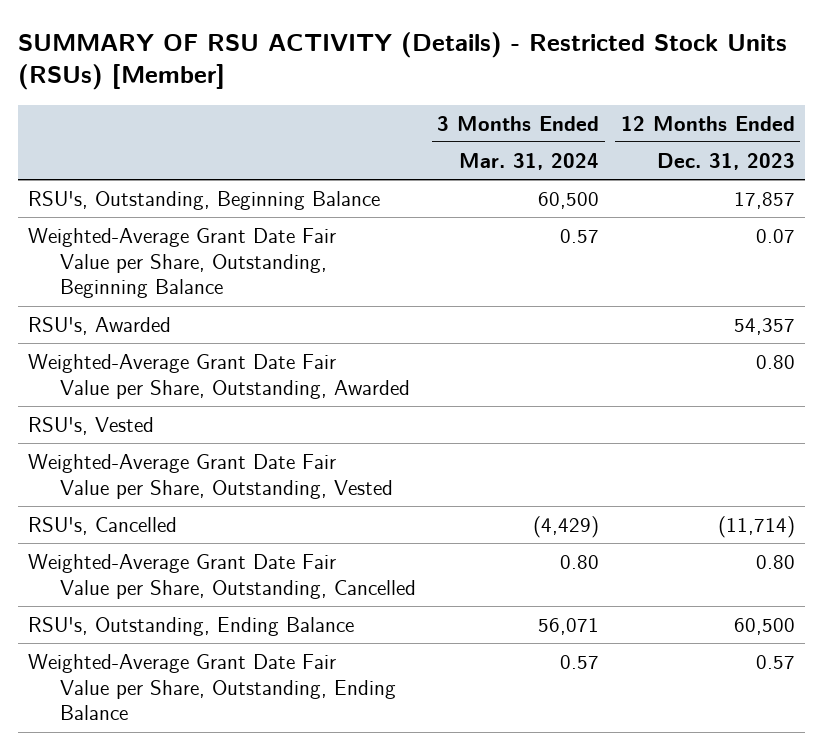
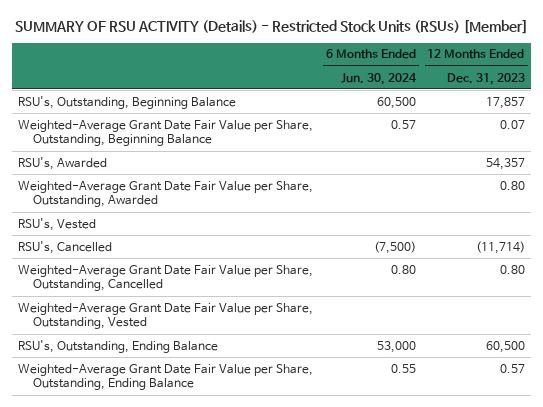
- | 3 Months Ended Mar. 31, 2024 | 12 Months Ended Dec. 31, 2023
+ | 6 Months Ended Jun. 30, 2024 | 12 Months Ended Dec. 31, 2023
moved down: Weighted-Average Grant Date Fair Value per Share, Outstanding, Vested

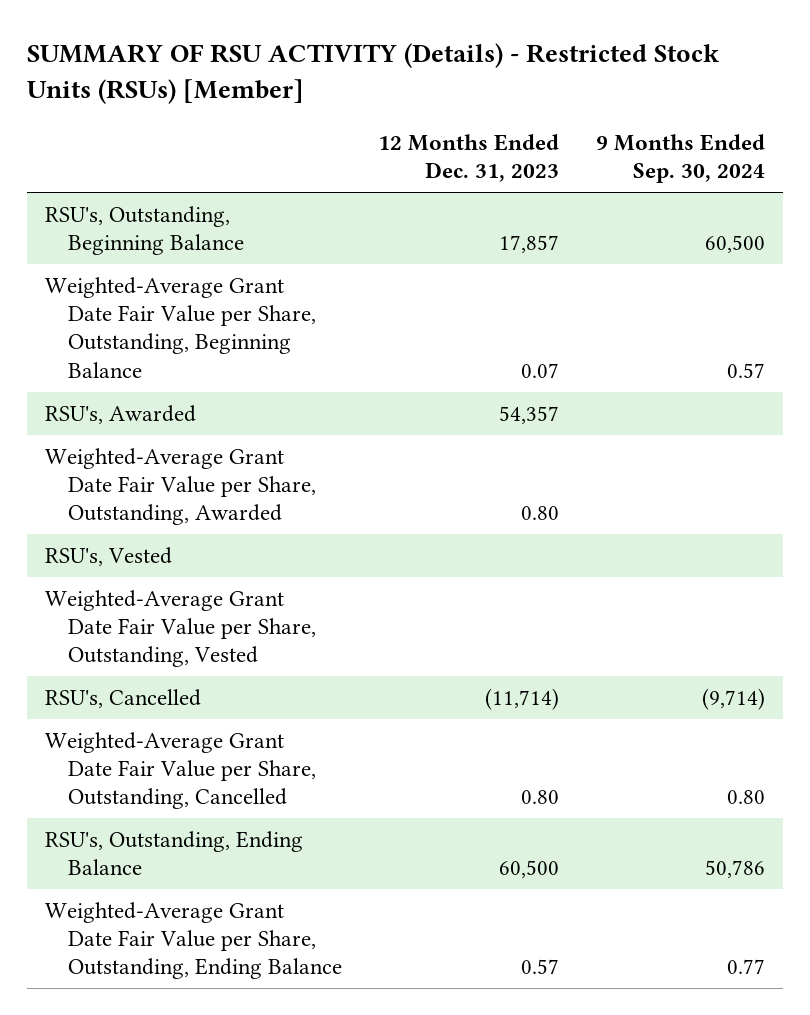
- | 6 Months Ended Jun. 30, 2024 | 12 Months Ended Dec. 31, 2023
+ | 12 Months Ended Dec. 31, 2023 | 9 Months Ended Sep. 30, 2024
moved up: Weighted-Average Grant Date Fair Value per Share, Outstanding, Vested

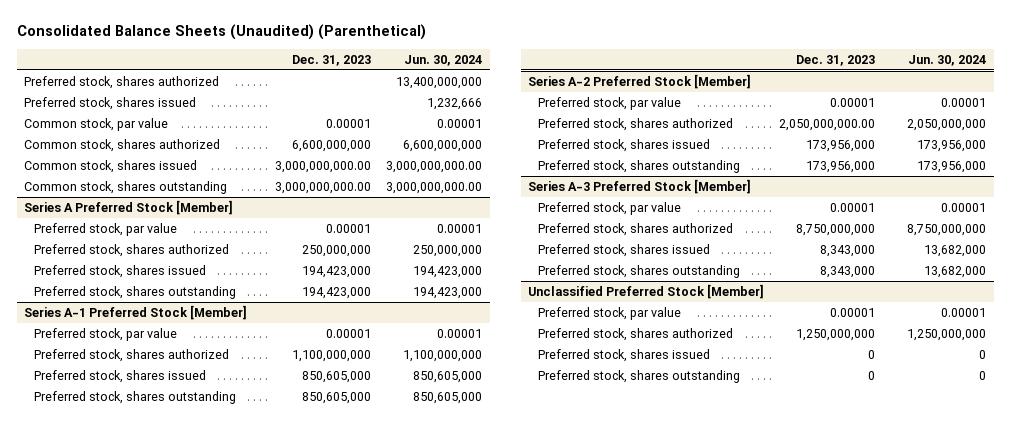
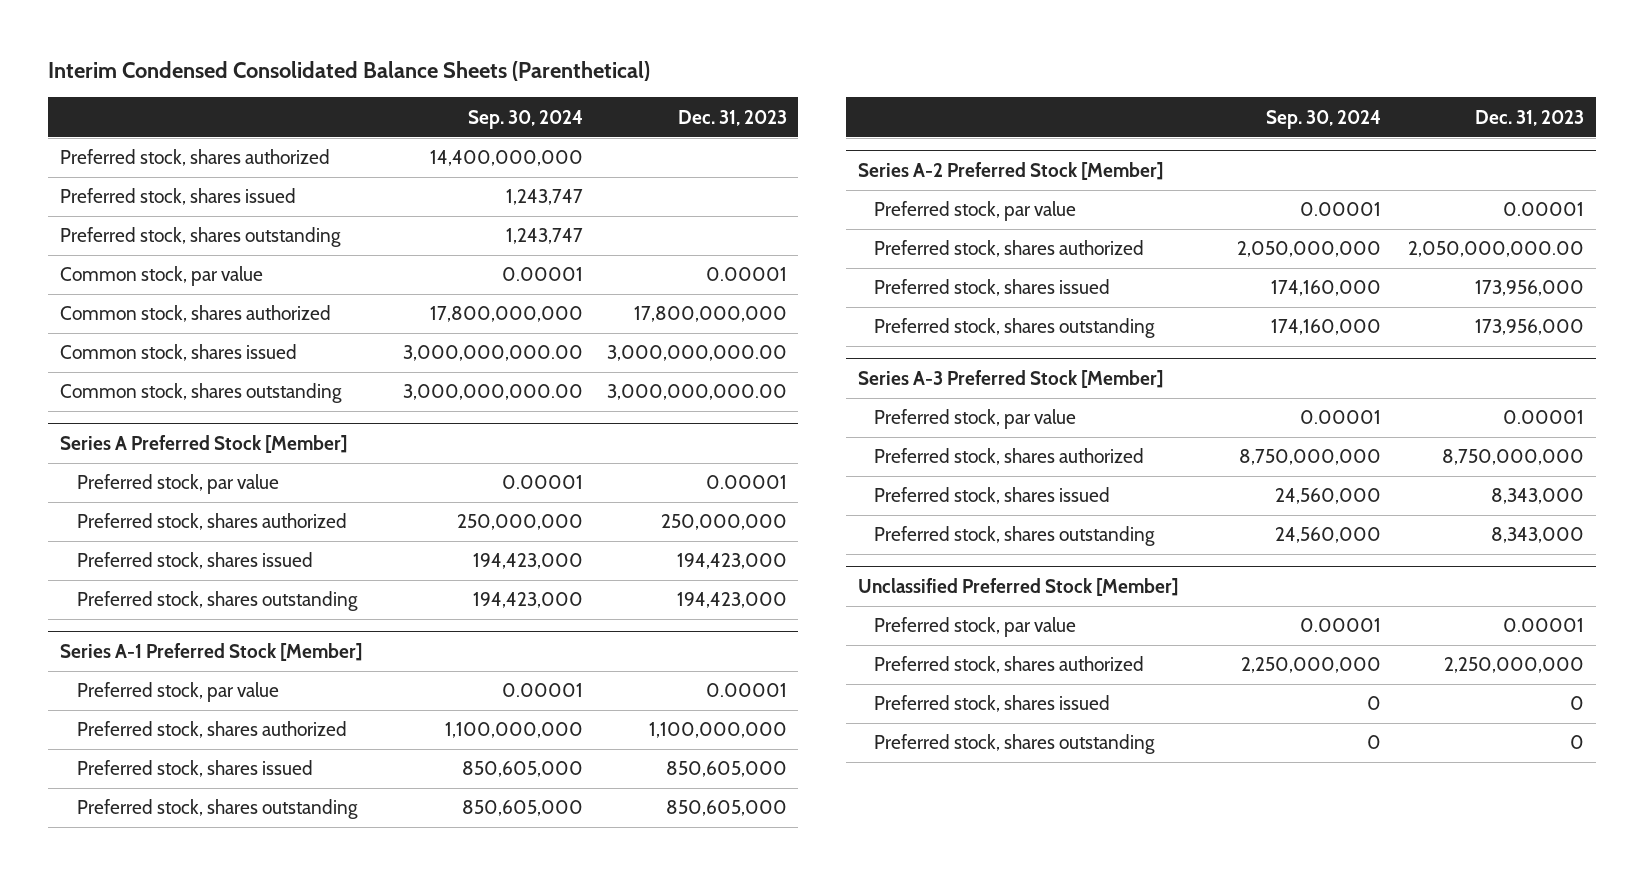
- Consolidated Balance Sheets (Unaudited) (Parenthetical)
+ Interim Condensed Consolidated Balance Sheets (Parenthetical)
- | Dec. 31, 2023 | Jun. 30, 2024
+ | Sep. 30, 2024 | Dec. 31, 2023
+ Preferred stock, shares outstanding | 1,243,747 |
- Common stock, shares authorized | 6,600,000,000 | 6,600,000,000
+ Common stock, shares authorized | 17,800,000,000 | 17,800,000,000
@ Unclassified Preferred Stock [Member]
- Preferred stock, shares authorized | 1,250,000,000 | 1,250,000,000
+ Preferred stock, shares authorized | 2,250,000,000 | 2,250,000,000

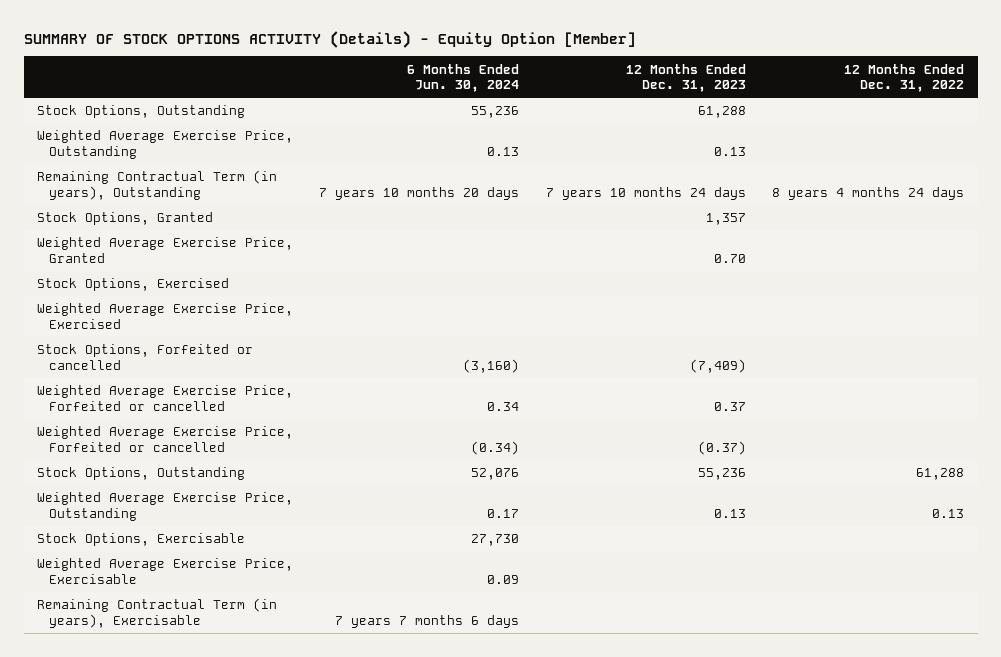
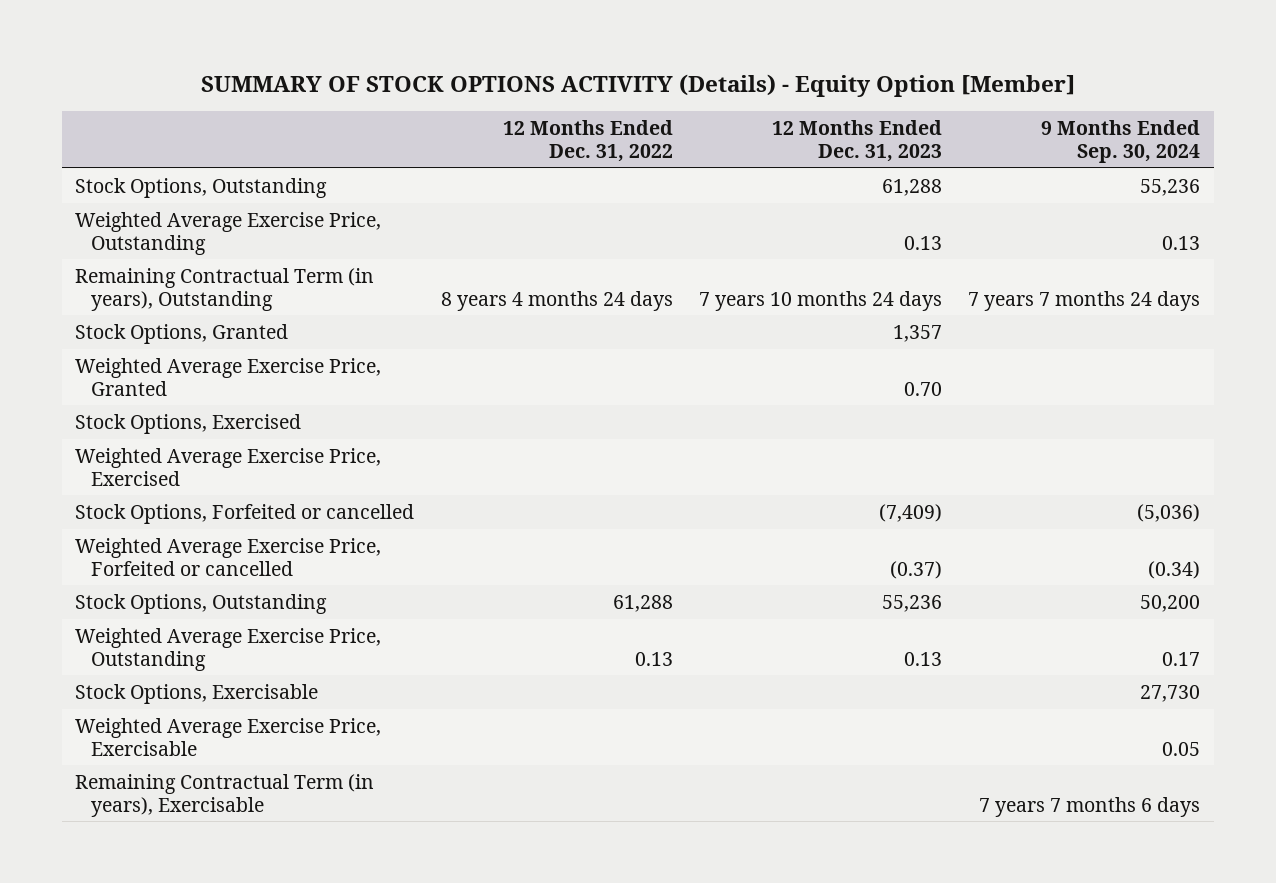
- | 6 Months Ended Jun. 30, 2024 | 12 Months Ended Dec. 31, 2023 | 12 Months Ended Dec. 31, 2022
+ | 12 Months Ended Dec. 31, 2022 | 12 Months Ended Dec. 31, 2023 | 9 Months Ended Sep. 30, 2024
- Weighted Average Exercise Price, Forfeited or cancelled | 0.34 | 0.37 |

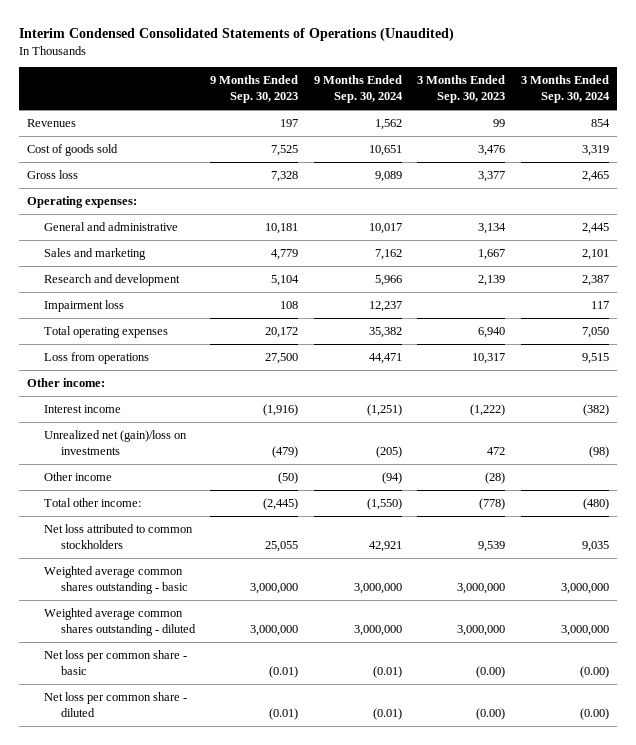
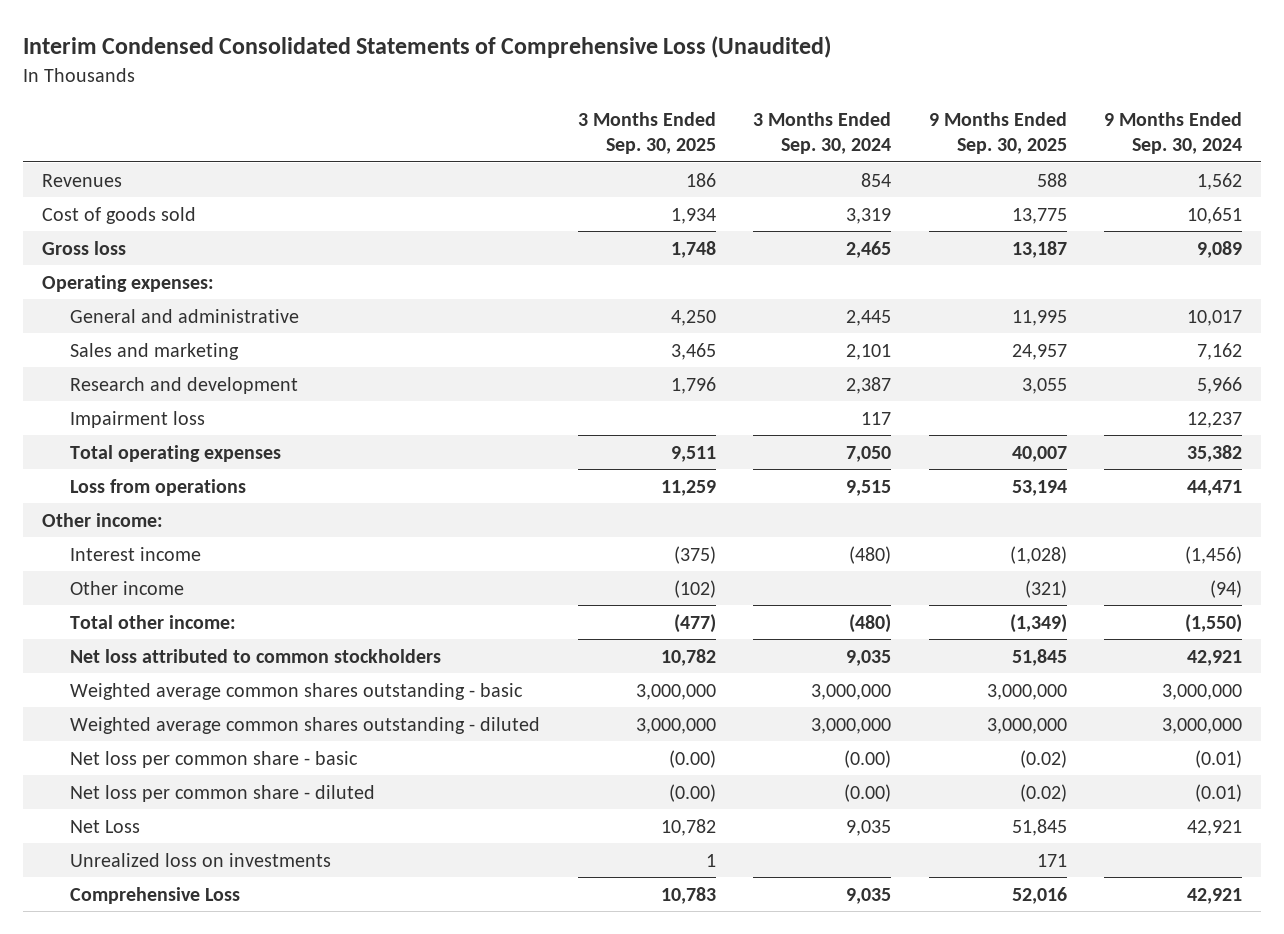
- Interim Condensed Consolidated Statements of Operations (Unaudited)
+ Interim Condensed Consolidated Statements of Comprehensive Loss (Unaudited)
- | 9 Months Ended Sep. 30, 2023 | 9 Months Ended Sep. 30, 2024 | 3 Months Ended Sep. 30, 2023 | 3 Months Ended Sep. 30, 2024
+ | 3 Months Ended Sep. 30, 2025 | 3 Months Ended Sep. 30, 2024 | 9 Months Ended Sep. 30, 2025 | 9 Months Ended Sep. 30, 2024
- Interest income | (1,916) | (1,251) | (1,222) | (382)
- Unrealized net (gain)/loss on investments | (479) | (205) | 472 | (98)
+ Interest income | (375) | (480) | (1,028) | (1,456)
+ Net Loss | 10,782 | 9,035 | 51,845 | 42,921
+ Unrealized loss on investments | 1 | | 171 |
+ Comprehensive Loss | 10,783 | 9,035 | 52,016 | 42,921

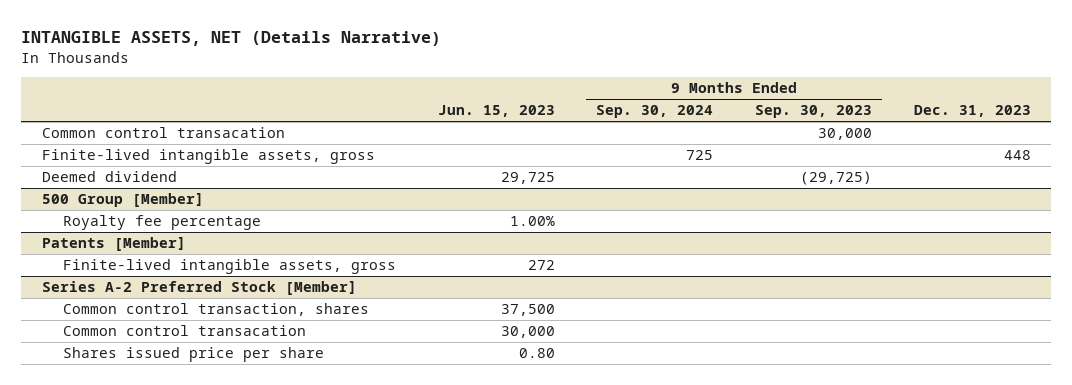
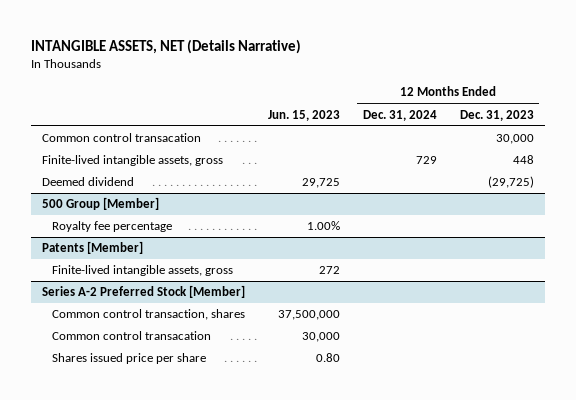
- | Jun. 15, 2023 | 9 Months Ended Sep. 30, 2024 | 9 Months Ended Sep. 30, 2023 | Dec. 31, 2023
+ | Jun. 15, 2023 | 12 Months Ended Dec. 31, 2024 | 12 Months Ended Dec. 31, 2023
@ Series A-2 Preferred Stock [Member]
- Common control transaction, shares | 37,500 | | |
+ Common control transaction, shares | 37,500,000 | |

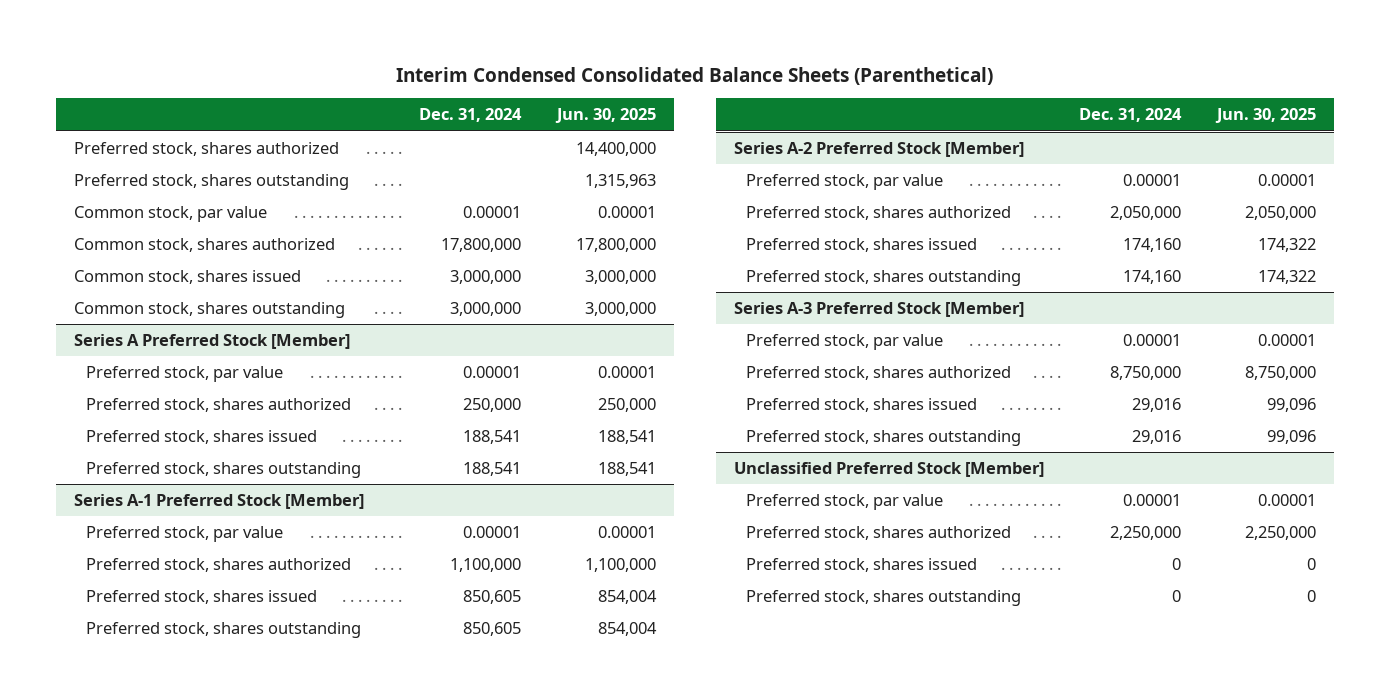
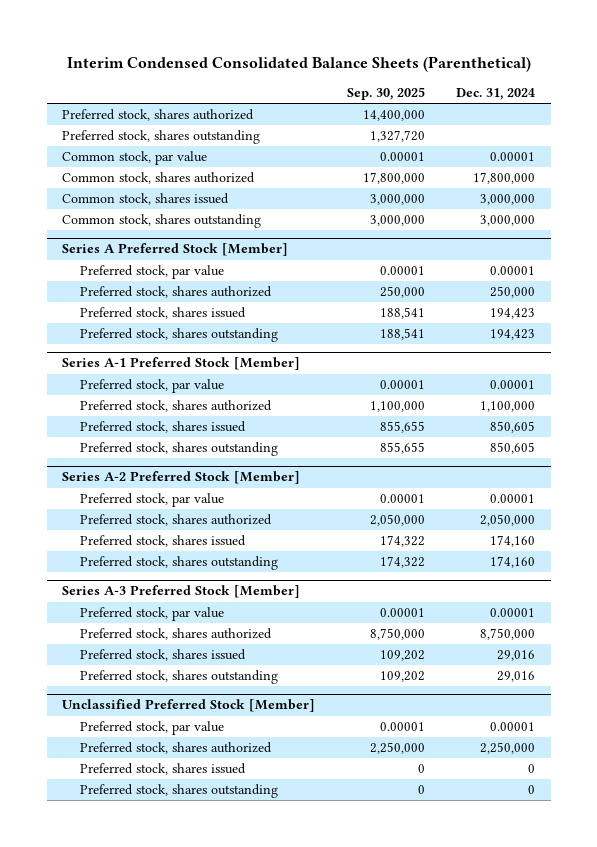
- | Dec. 31, 2024 | Jun. 30, 2025
+ | Sep. 30, 2025 | Dec. 31, 2024
@ Series A Preferred Stock [Member]
- Preferred stock, shares issued | 188,541 | 188,541
- Preferred stock, shares outstanding | 188,541 | 188,541
+ Preferred stock, shares issued | 188,541 | 194,423
+ Preferred stock, shares outstanding | 188,541 | 194,423

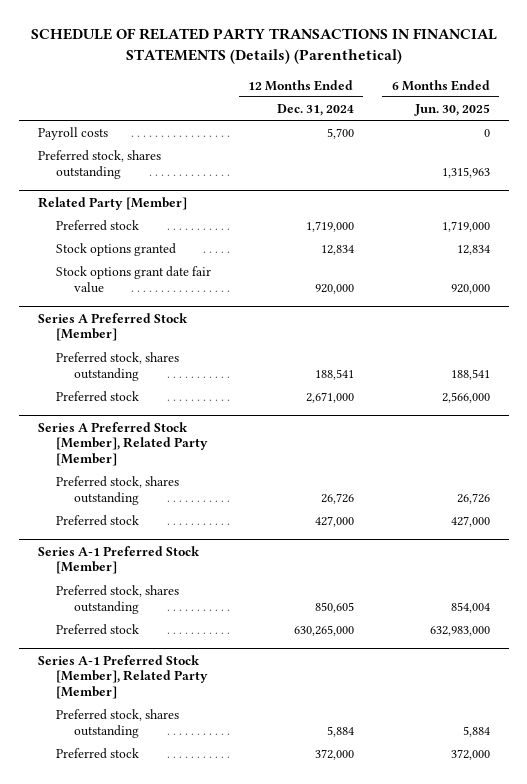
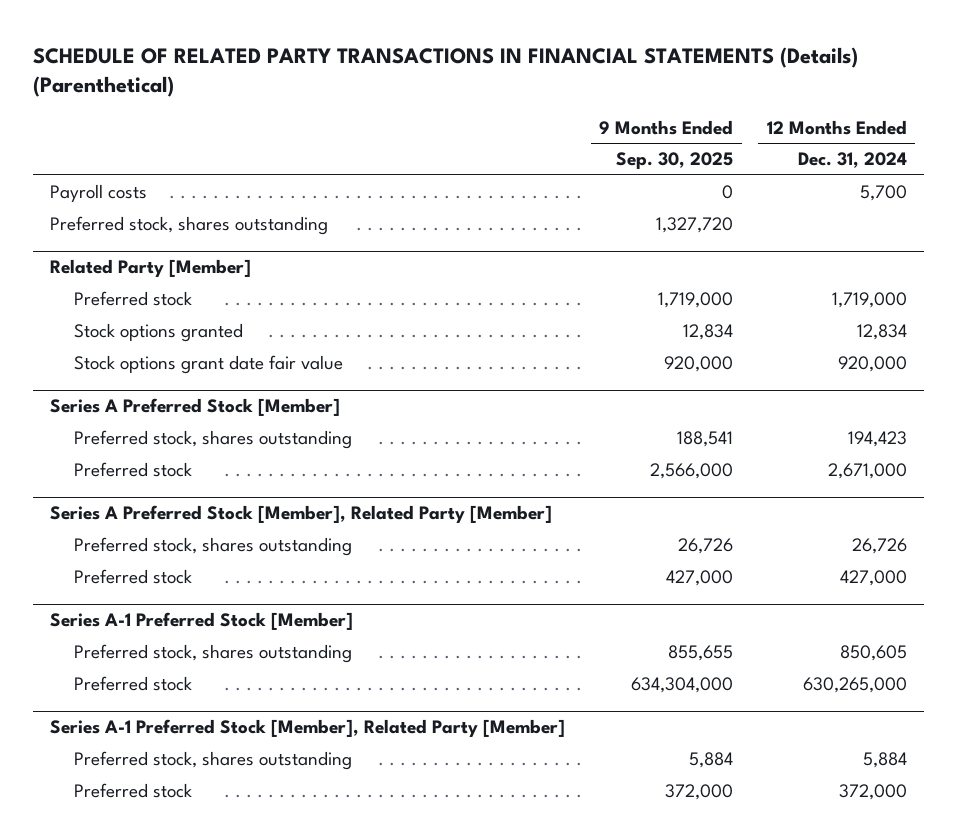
- | 12 Months Ended Dec. 31, 2024 | 6 Months Ended Jun. 30, 2025
+ | 9 Months Ended Sep. 30, 2025 | 12 Months Ended Dec. 31, 2024
@ Series A Preferred Stock [Member]
- Preferred stock, shares outstanding | 188,541 | 188,541
+ Preferred stock, shares outstanding | 188,541 | 194,423

